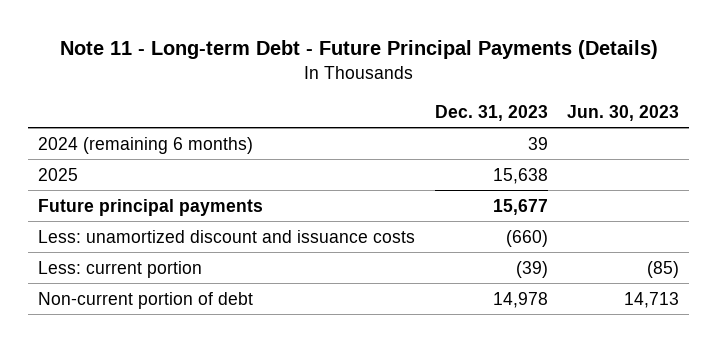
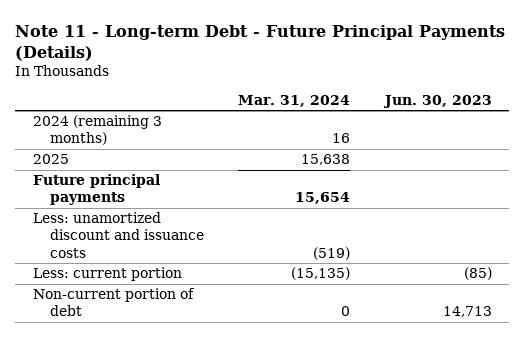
- | Dec. 31, 2023 | Jun. 30, 2023
+ | Mar. 31, 2024 | Jun. 30, 2023
- 2024 (remaining 6 months) | 39 |
+ 2024 (remaining 3 months) | 16 |

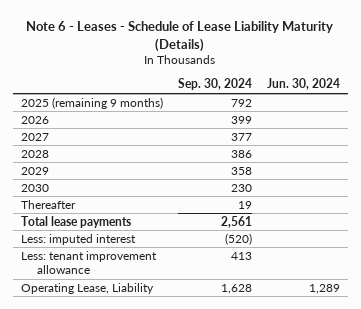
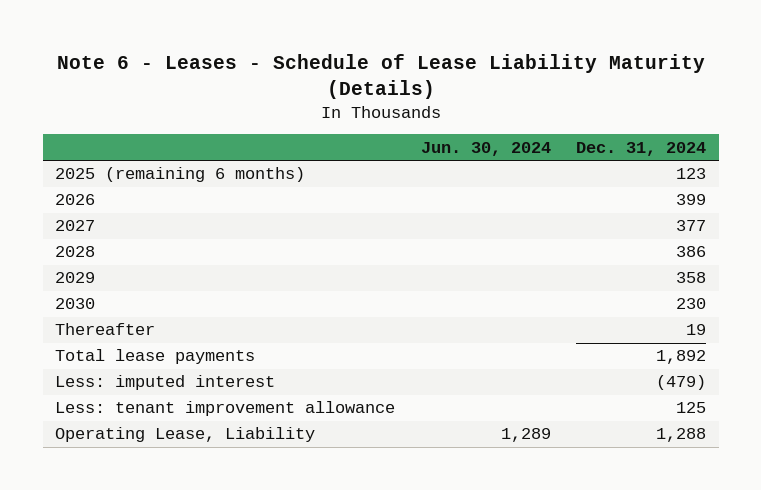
- | Sep. 30, 2024 | Jun. 30, 2024
+ | Jun. 30, 2024 | Dec. 31, 2024
- 2025 (remaining 9 months) | 792 |
+ 2025 (remaining 6 months) | | 123

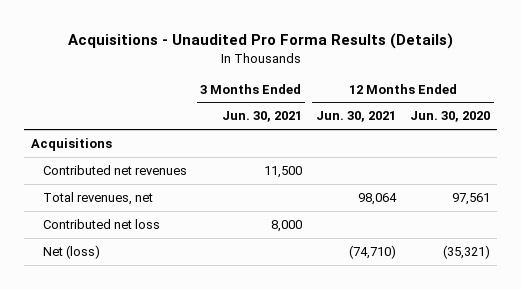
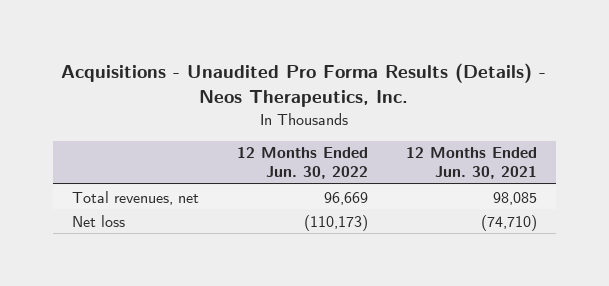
- Acquisitions - Unaudited Pro Forma Results (Details)
+ Acquisitions - Unaudited Pro Forma Results (Details) - Neos Therapeutics, Inc.
- | 3 Months Ended Jun. 30, 2021 | 12 Months Ended Jun. 30, 2021 | 12 Months Ended Jun. 30, 2020
+ | 12 Months Ended Jun. 30, 2022 | 12 Months Ended Jun. 30, 2021
- Acquisitions
- Contributed net revenues | 11,500 | |
- Total revenues, net | | 98,064 | 97,561
- Contributed net loss | 8,000 | |
- Net (loss) | | (74,710) | (35,321)
+ Total revenues, net | 96,669 | 98,085
+ Net loss | (110,173) | (74,710)

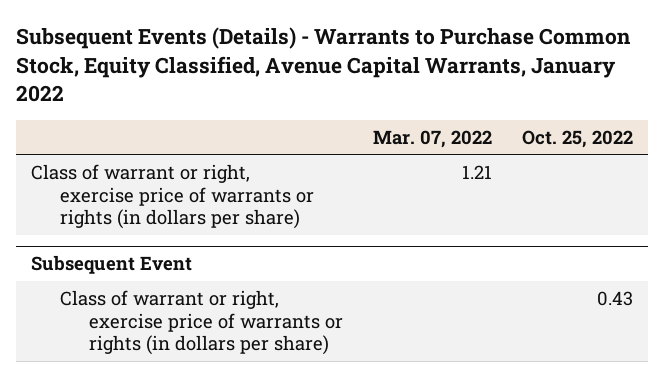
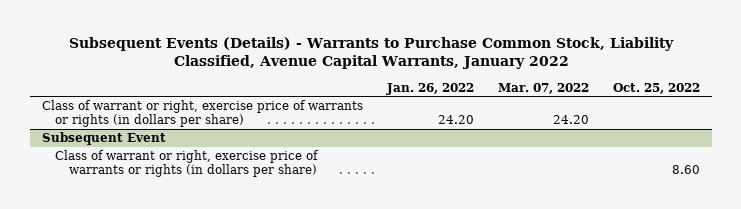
- Subsequent Events (Details) - Warrants to Purchase Common Stock, Equity Classified, Avenue Capital Warrants, January 2022
+ Subsequent Events (Details) - Warrants to Purchase Common Stock, Liability Classified, Avenue Capital Warrants, January 2022
- | Mar. 07, 2022 | Oct. 25, 2022
+ | Jan. 26, 2022 | Mar. 07, 2022 | Oct. 25, 2022
- Class of warrant or right, exercise price of warrants or rights (in dollars per share) | 1.21 |
+ Class of warrant or right, exercise price of warrants or rights (in dollars per share) | 24.20 | 24.20 |
@ Subsequent Event
- Class of warrant or right, exercise price of warrants or rights (in dollars per share) | | 0.43
+ Class of warrant or right, exercise price of warrants or rights (in dollars per share) | | | 8.60

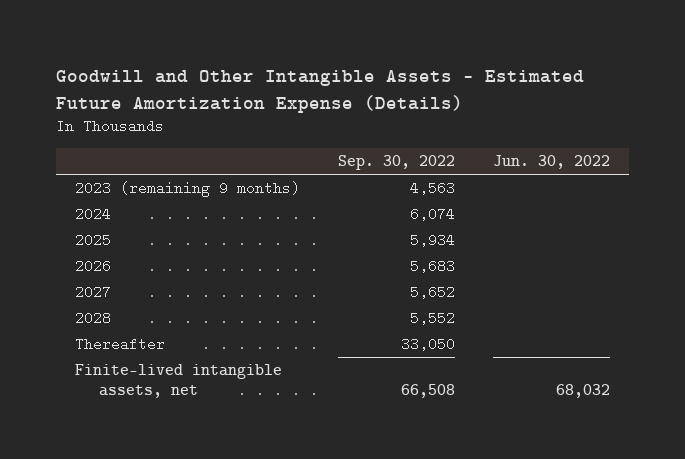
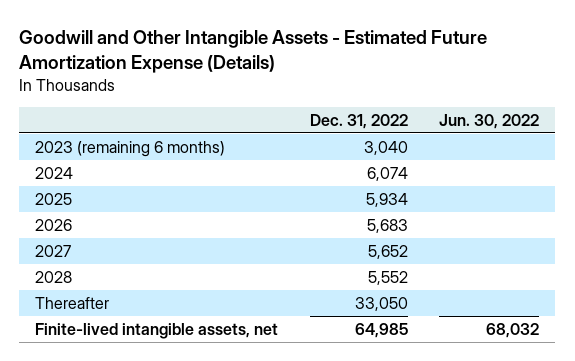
- | Sep. 30, 2022 | Jun. 30, 2022
+ | Dec. 31, 2022 | Jun. 30, 2022
- 2023 (remaining 9 months) | 4,563 |
+ 2023 (remaining 6 months) | 3,040 |

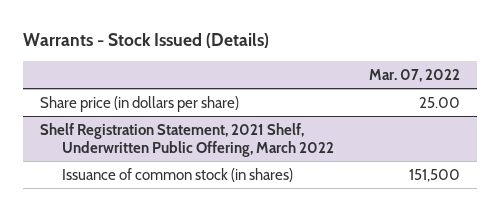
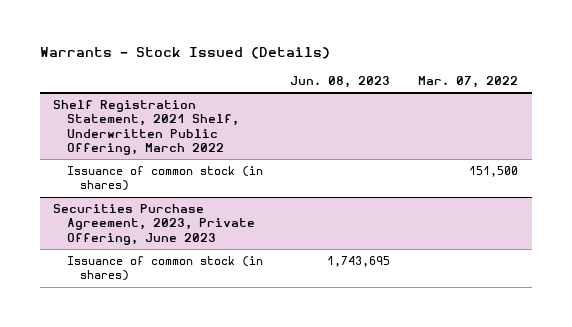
- | Mar. 07, 2022
+ | Jun. 08, 2023 | Mar. 07, 2022
- Share price (in dollars per share) | 25.00
+ Securities Purchase Agreement, 2023, Private Offering, June 2023
+ Issuance of common stock (in shares) | 1,743,695 |

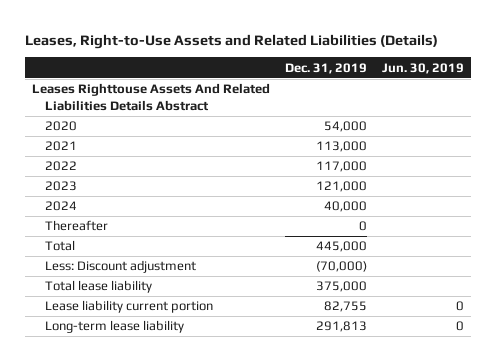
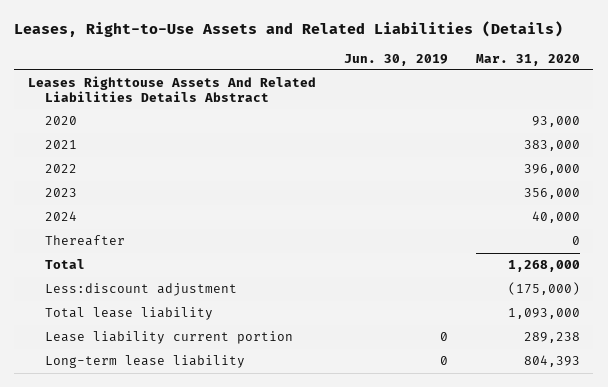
- | Dec. 31, 2019 | Jun. 30, 2019
+ | Jun. 30, 2019 | Mar. 31, 2020
- Less: Discount adjustment | (70,000) |
+ Less:discount adjustment | | (175,000)

